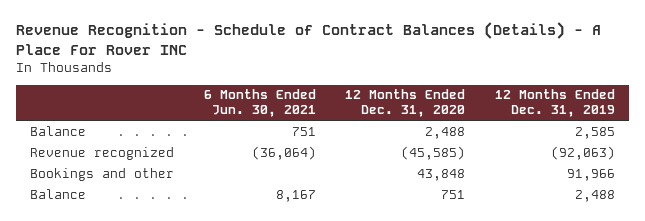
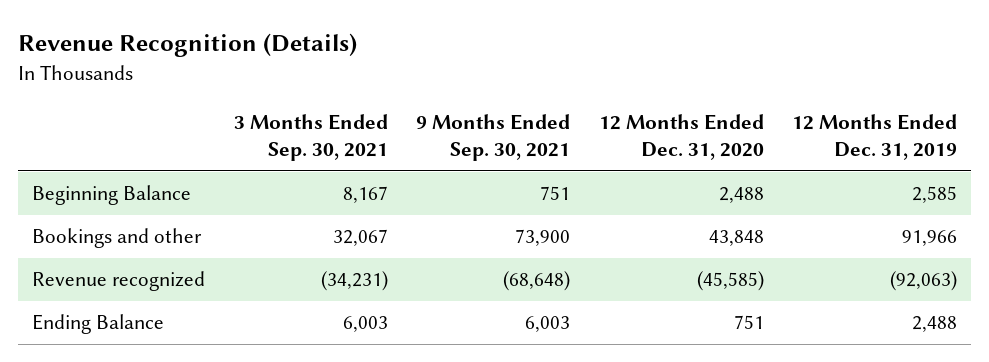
- Revenue Recognition - Schedule of Contract Balances (Details) - A Place For Rover INC
+ Revenue Recognition (Details)
- | 6 Months Ended Jun. 30, 2021 | 12 Months Ended Dec. 31, 2020 | 12 Months Ended Dec. 31, 2019
+ | 3 Months Ended Sep. 30, 2021 | 9 Months Ended Sep. 30, 2021 | 12 Months Ended Dec. 31, 2020 | 12 Months Ended Dec. 31, 2019
- Balance | 751 | 2,488 | 2,585
+ Beginning Balance | 8,167 | 751 | 2,488 | 2,585
- Balance | 8,167 | 751 | 2,488
moved down: Revenue recognized | (34,231) | (68,648) | (45,585) | (92,063)
+ Ending Balance | 6,003 | 6,003 | 751 | 2,488

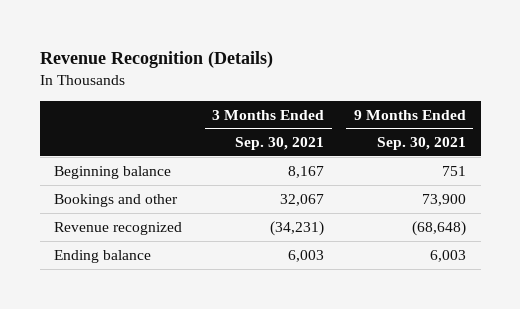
- | 3 Months Ended Sep. 30, 2021 | 9 Months Ended Sep. 30, 2021 | 12 Months Ended Dec. 31, 2020 | 12 Months Ended Dec. 31, 2019
+ | 3 Months Ended Sep. 30, 2021 | 9 Months Ended Sep. 30, 2021
- Beginning Balance | 8,167 | 751 | 2,488 | 2,585
+ Beginning balance | 8,167 | 751
- Ending Balance | 6,003 | 6,003 | 751 | 2,488
+ Ending balance | 6,003 | 6,003

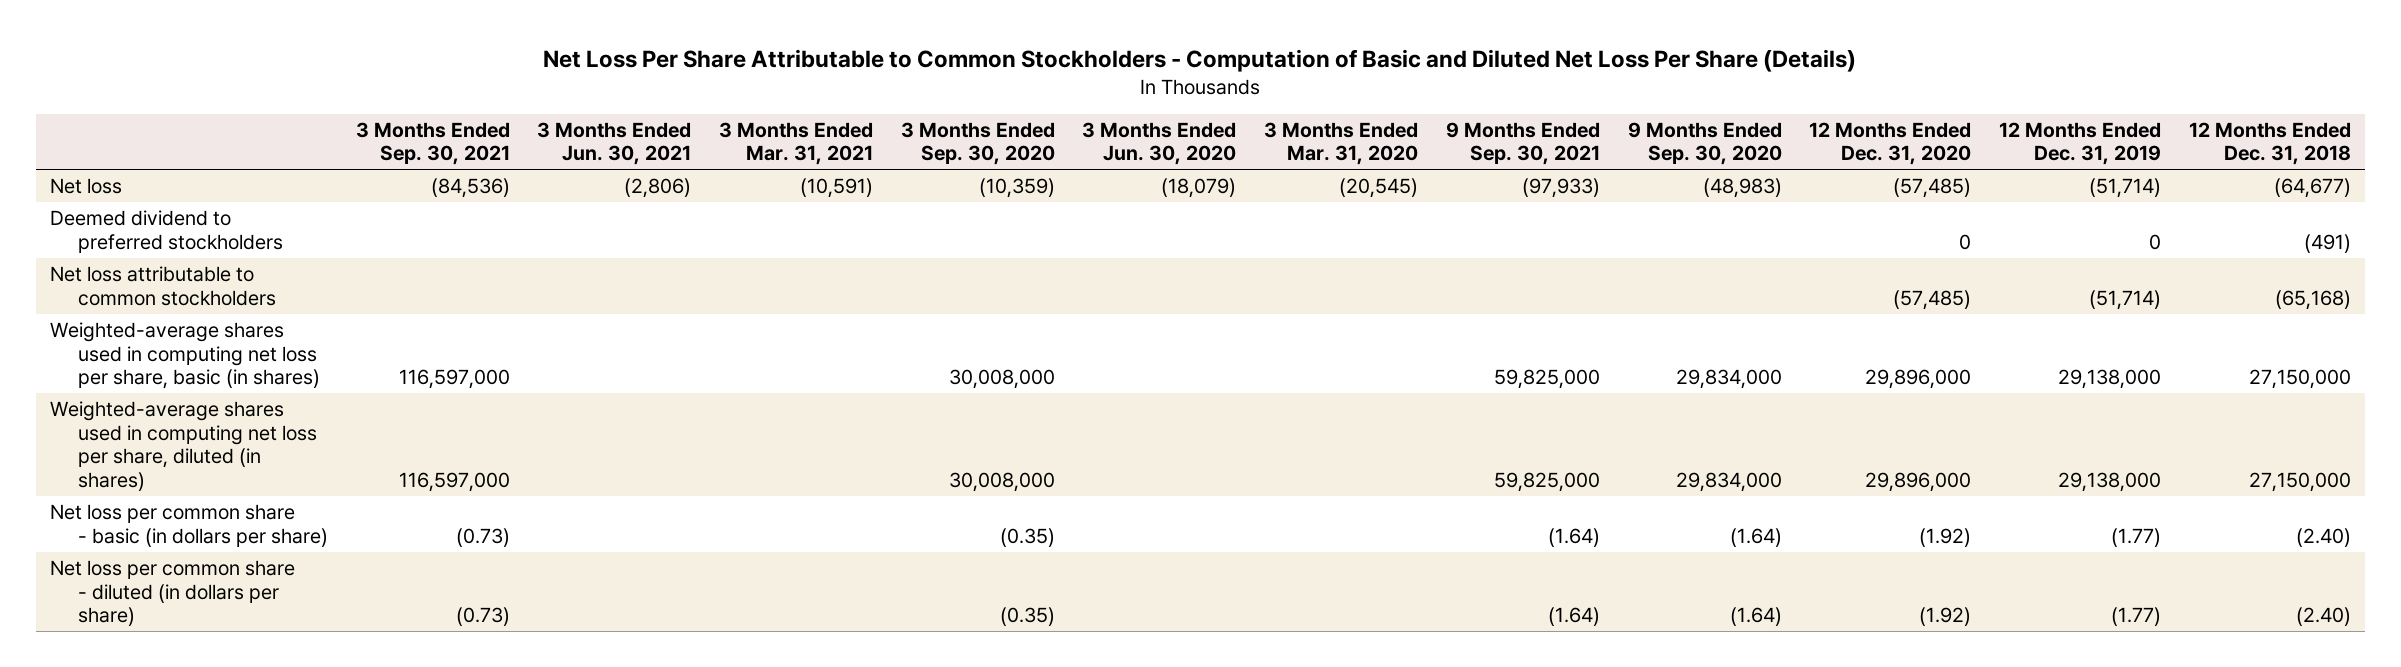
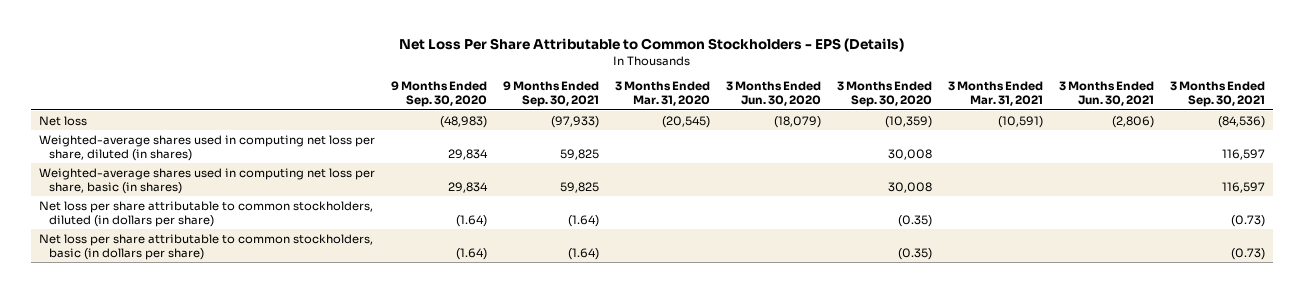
- Net Loss Per Share Attributable to Common Stockholders - Computation of Basic and Diluted Net Loss Per Share (Details)
+ Net Loss Per Share Attributable to Common Stockholders - EPS (Details)
- | 3 Months Ended Sep. 30, 2021 | 3 Months Ended Jun. 30, 2021 | 3 Months Ended Mar. 31, 2021 | 3 Months Ended Sep. 30, 2020 | 3 Months Ended Jun. 30, 2020 | 3 Months Ended Mar. 31, 2020 | 9 Months Ended Sep. 30, 2021 | 9 Months Ended Sep. 30, 2020 | 12 Months Ended Dec. 31, 2020 | 12 Months Ended Dec. 31, 2019 | 12 Months Ended Dec. 31, 2018
+ | 9 Months Ended Sep. 30, 2020 | 9 Months Ended Sep. 30, 2021 | 3 Months Ended Mar. 31, 2020 | 3 Months Ended Jun. 30, 2020 | 3 Months Ended Sep. 30, 2020 | 3 Months Ended Mar. 31, 2021 | 3 Months Ended Jun. 30, 2021 | 3 Months Ended Sep. 30, 2021
- Deemed dividend to preferred stockholders | | | | | | | | | 0 | 0 | (491)
- Net loss attributable to common stockholders | | | | | | | | | (57,485) | (51,714) | (65,168)
- Weighted-average shares used in computing net loss per share, basic (in shares) | 116,597,000 | | | 30,008,000 | | | 59,825,000 | 29,834,000 | 29,896,000 | 29,138,000 | 27,150,000
- Weighted-average shares used in computing net loss per share, diluted (in shares) | 116,597,000 | | | 30,008,000 | | | 59,825,000 | 29,834,000 | 29,896,000 | 29,138,000 | 27,150,000
- Net loss per common share - basic (in dollars per share) | (0.73) | | | (0.35) | | | (1.64) | (1.64) | (1.92) | (1.77) | (2.40)
- Net loss per common share - diluted (in dollars per share) | (0.73) | | | (0.35) | | | (1.64) | (1.64) | (1.92) | (1.77) | (2.40)
+ Weighted-average shares used in computing net loss per share, diluted (in shares) | 29,834 | 59,825 | | | 30,008 | | | 116,597
+ Weighted-average shares used in computing net loss per share, basic (in shares) | 29,834 | 59,825 | | | 30,008 | | | 116,597
+ Net loss per share attributable to common stockholders, diluted (in dollars per share) | (1.64) | (1.64) | | | (0.35) | | | (0.73)
+ Net loss per share attributable to common stockholders, basic (in dollars per share) | (1.64) | (1.64) | | | (0.35) | | | (0.73)

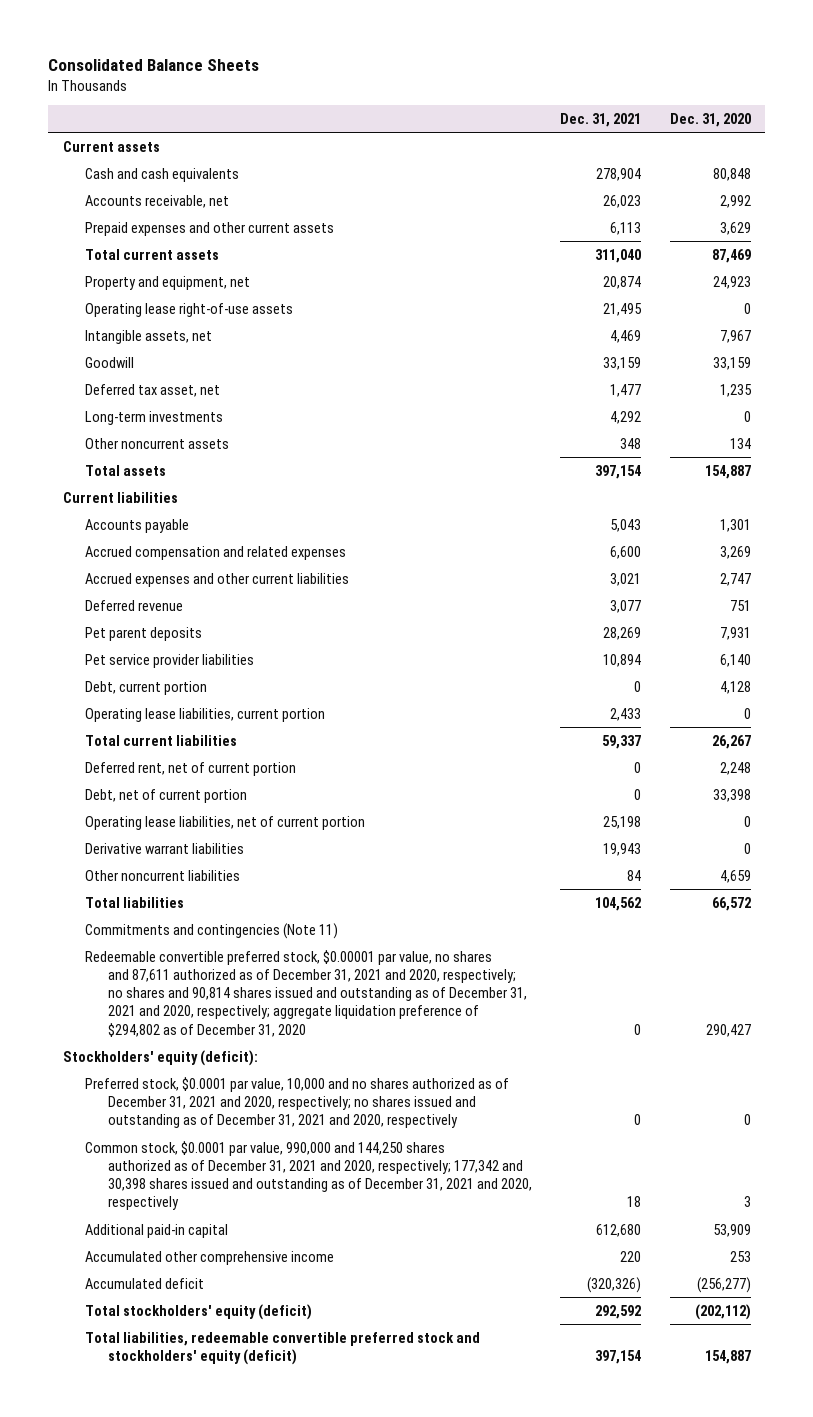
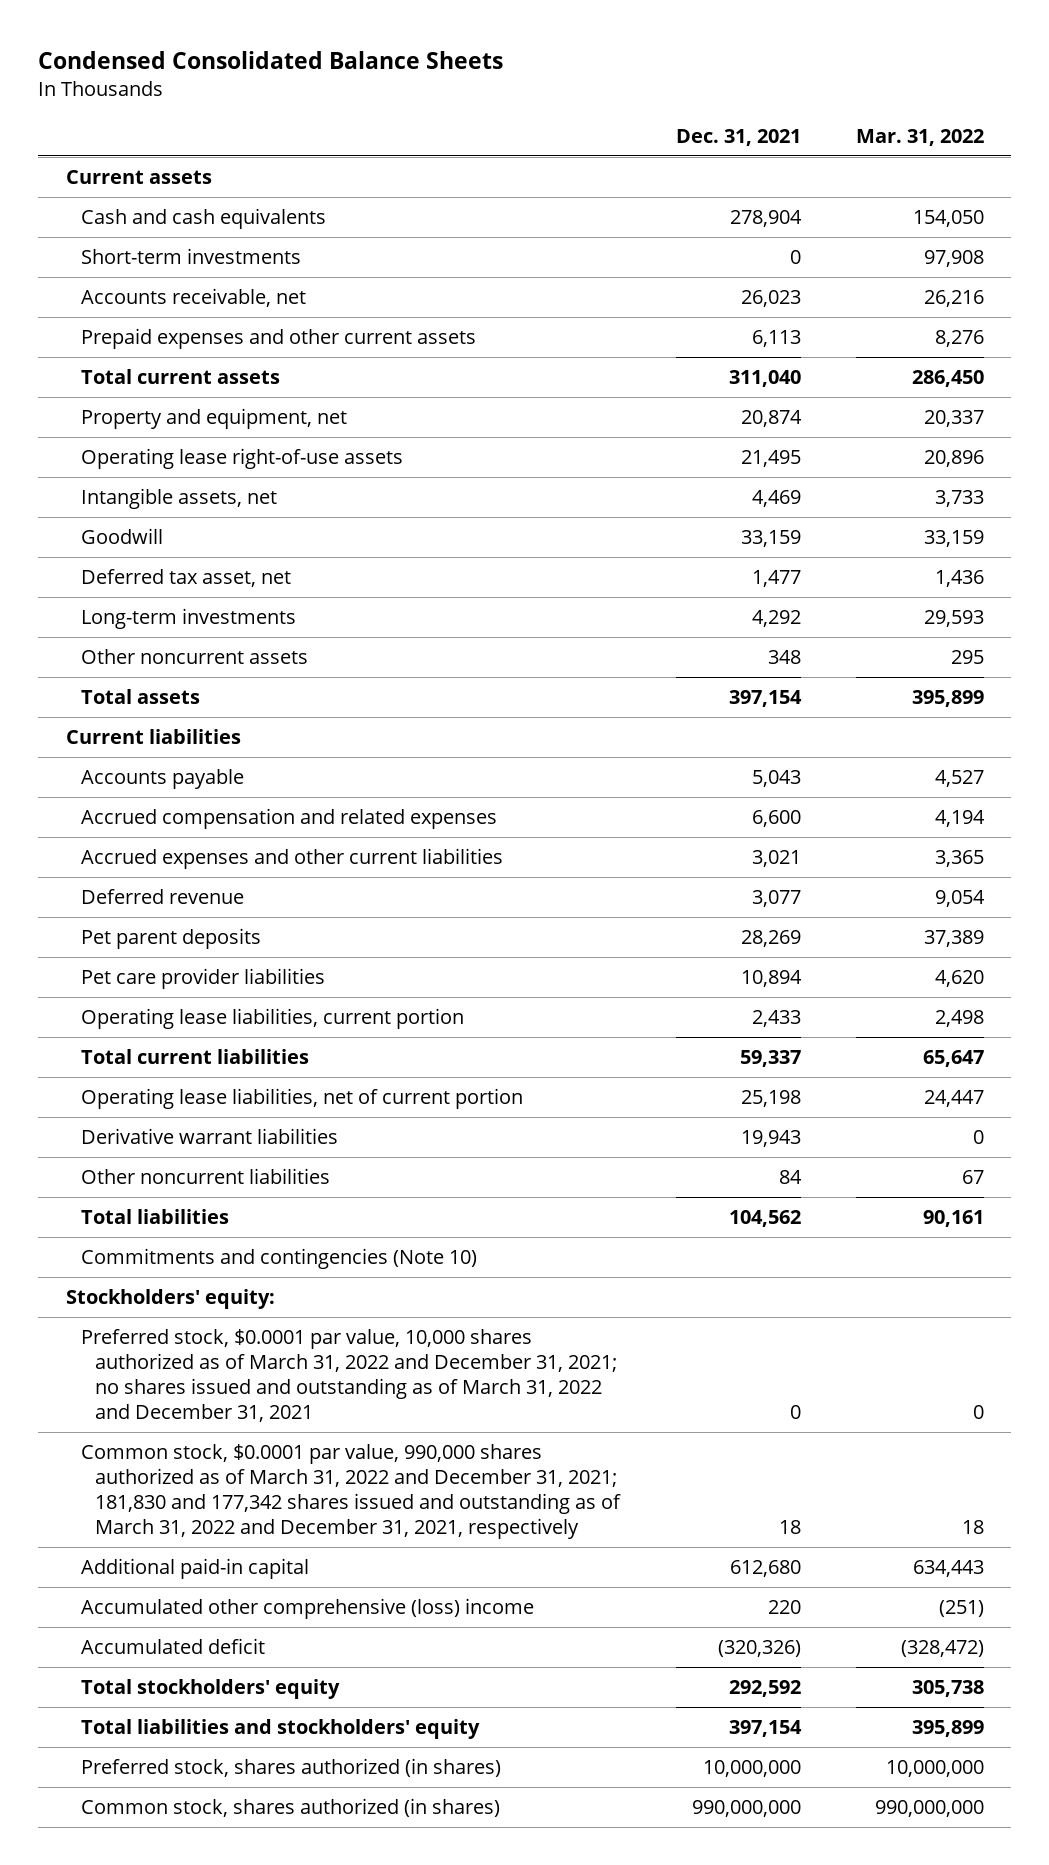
- Consolidated Balance Sheets
+ Condensed Consolidated Balance Sheets
- | Dec. 31, 2021 | Dec. 31, 2020
+ | Dec. 31, 2021 | Mar. 31, 2022
+ Short-term investments | 0 | 97,908
- Pet service provider liabilities | 10,894 | 6,140
- Debt, current portion | 0 | 4,128
+ Pet care provider liabilities | 10,894 | 4,620
- Deferred rent, net of current portion | 0 | 2,248
- Debt, net of current portion | 0 | 33,398
- Commitments and contingencies (Note 11)
- Redeemable convertible preferred stock, $0.00001 par value, no shares and 87,611 authorized as of December 31, 2021 and 2020, respectively; no shares and 90,814 shares issued and outstanding as of December 31, 2021 and 2020, respectively; aggregate liquidation preference of $294,802 as of December 31, 2020 | 0 | 290,427
- Stockholders' equity (deficit):
- Preferred stock, $0.0001 par value, 10,000 and no shares authorized as of December 31, 2021 and 2020, respectively; no shares issued and outstanding as of December 31, 2021 and 2020, respectively | 0 | 0
- Common stock, $0.0001 par value, 990,000 and 144,250 shares authorized as of December 31, 2021 and 2020, respectively; 177,342 and 30,398 shares issued and outstanding as of December 31, 2021 and 2020, respectively | 18 | 3
+ Commitments and contingencies (Note 10)
+ Stockholders' equity:
+ Preferred stock, $0.0001 par value, 10,000 shares authorized as of March 31, 2022 and December 31, 2021; no shares issued and outstanding as of March 31, 2022 and December 31, 2021 | 0 | 0
+ Common stock, $0.0001 par value, 990,000 shares authorized as of March 31, 2022 and December 31, 2021; 181,830 and 177,342 shares issued and outstanding as of March 31, 2022 and December 31, 2021, respectively | 18 | 18
- Accumulated other comprehensive income | 220 | 253
+ Accumulated other comprehensive (loss) income | 220 | (251)
- Total stockholders' equity (deficit) | 292,592 | (202,112)
- Total liabilities, redeemable convertible preferred stock and stockholders' equity (deficit) | 397,154 | 154,887
+ Total stockholders' equity | 292,592 | 305,738
+ Total liabilities and stockholders' equity | 397,154 | 395,899
+ Preferred stock, shares authorized (in shares) | 10,000,000 | 10,000,000
+ Common stock, shares authorized (in shares) | 990,000,000 | 990,000,000

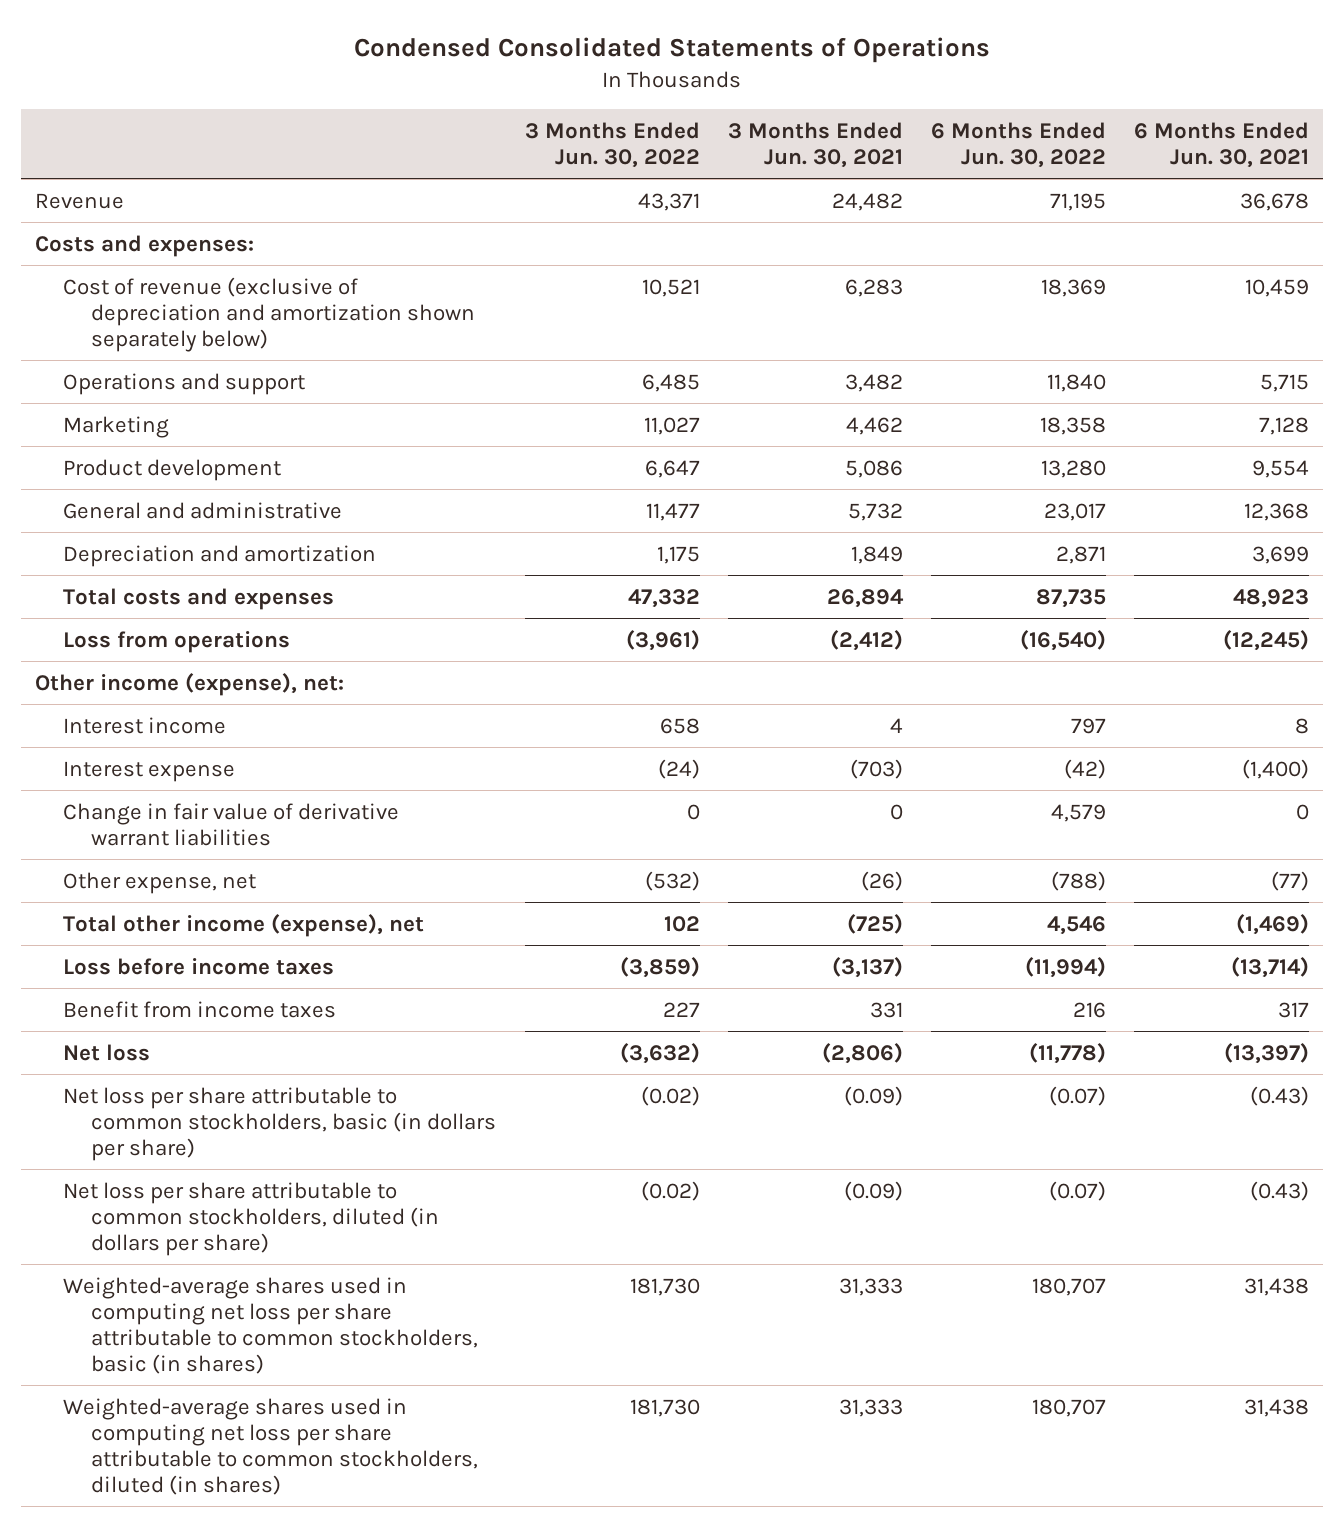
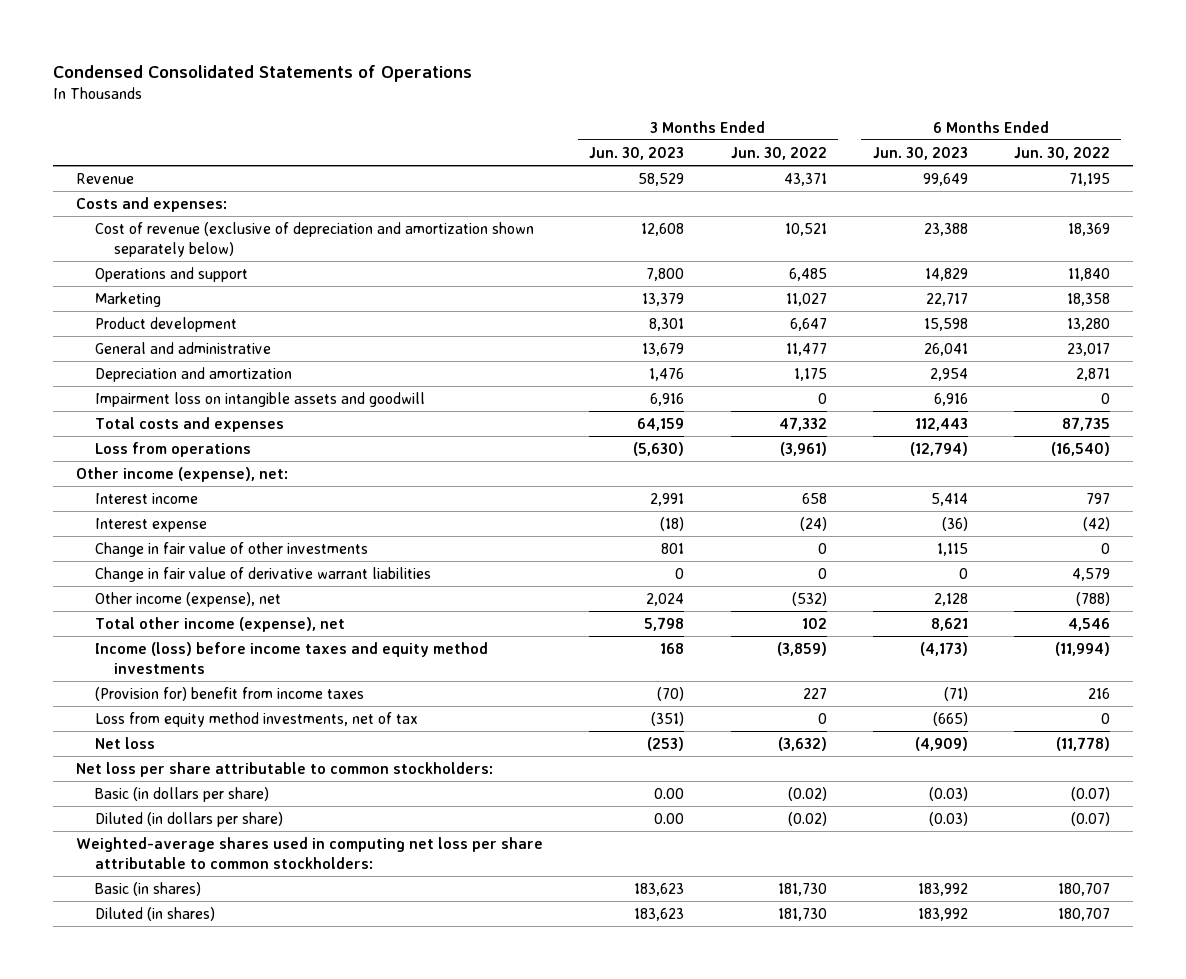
- | 3 Months Ended Jun. 30, 2022 | 3 Months Ended Jun. 30, 2021 | 6 Months Ended Jun. 30, 2022 | 6 Months Ended Jun. 30, 2021
+ | 3 Months Ended Jun. 30, 2023 | 3 Months Ended Jun. 30, 2022 | 6 Months Ended Jun. 30, 2023 | 6 Months Ended Jun. 30, 2022
+ Impairment loss on intangible assets and goodwill | 6,916 | 0 | 6,916 | 0
+ Change in fair value of other investments | 801 | 0 | 1,115 | 0
- Other expense, net | (532) | (26) | (788) | (77)
+ Other income (expense), net | 2,024 | (532) | 2,128 | (788)
- Loss before income taxes | (3,859) | (3,137) | (11,994) | (13,714)
- Benefit from income taxes | 227 | 331 | 216 | 317
+ Income (loss) before income taxes and equity method investments | 168 | (3,859) | (4,173) | (11,994)
+ (Provision for) benefit from income taxes | (70) | 227 | (71) | 216
+ Loss from equity method investments, net of tax | (351) | 0 | (665) | 0
- Net loss per share attributable to common stockholders, basic (in dollars per share) | (0.02) | (0.09) | (0.07) | (0.43)
- Net loss per share attributable to common stockholders, diluted (in dollars per share) | (0.02) | (0.09) | (0.07) | (0.43)
- Weighted-average shares used in computing net loss per share attributable to common stockholders, basic (in shares) | 181,730 | 31,333 | 180,707 | 31,438
- Weighted-average shares used in computing net loss per share attributable to common stockholders, diluted (in shares) | 181,730 | 31,333 | 180,707 | 31,438
+ Net loss per share attributable to common stockholders:
+ Basic (in dollars per share) | 0.00 | (0.02) | (0.03) | (0.07)
+ Diluted (in dollars per share) | 0.00 | (0.02) | (0.03) | (0.07)
+ Weighted-average shares used in computing net loss per share attributable to common stockholders:
+ Basic (in shares) | 183,623 | 181,730 | 183,992 | 180,707
+ Diluted (in shares) | 183,623 | 181,730 | 183,992 | 180,707

